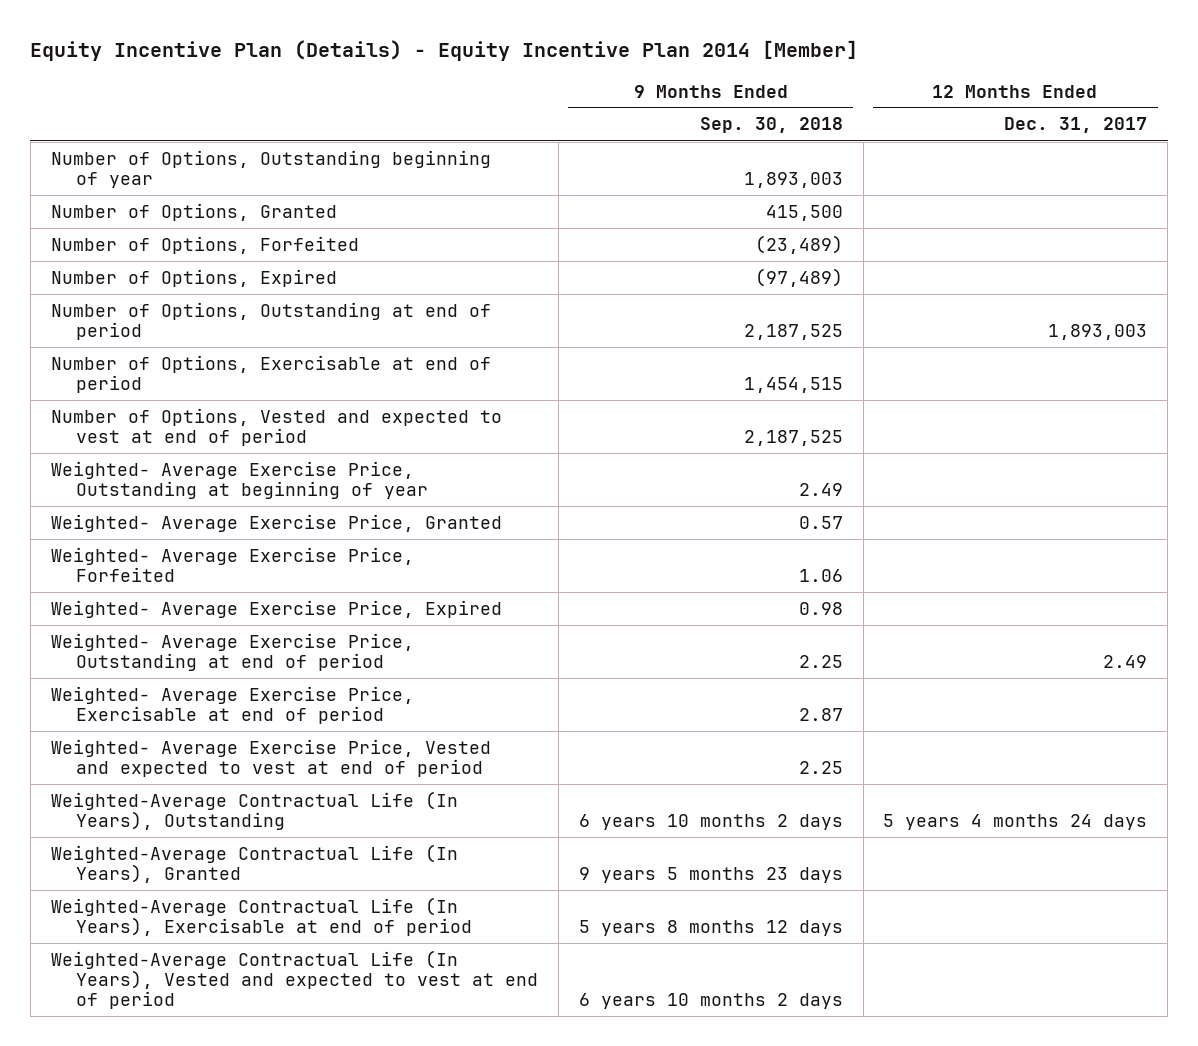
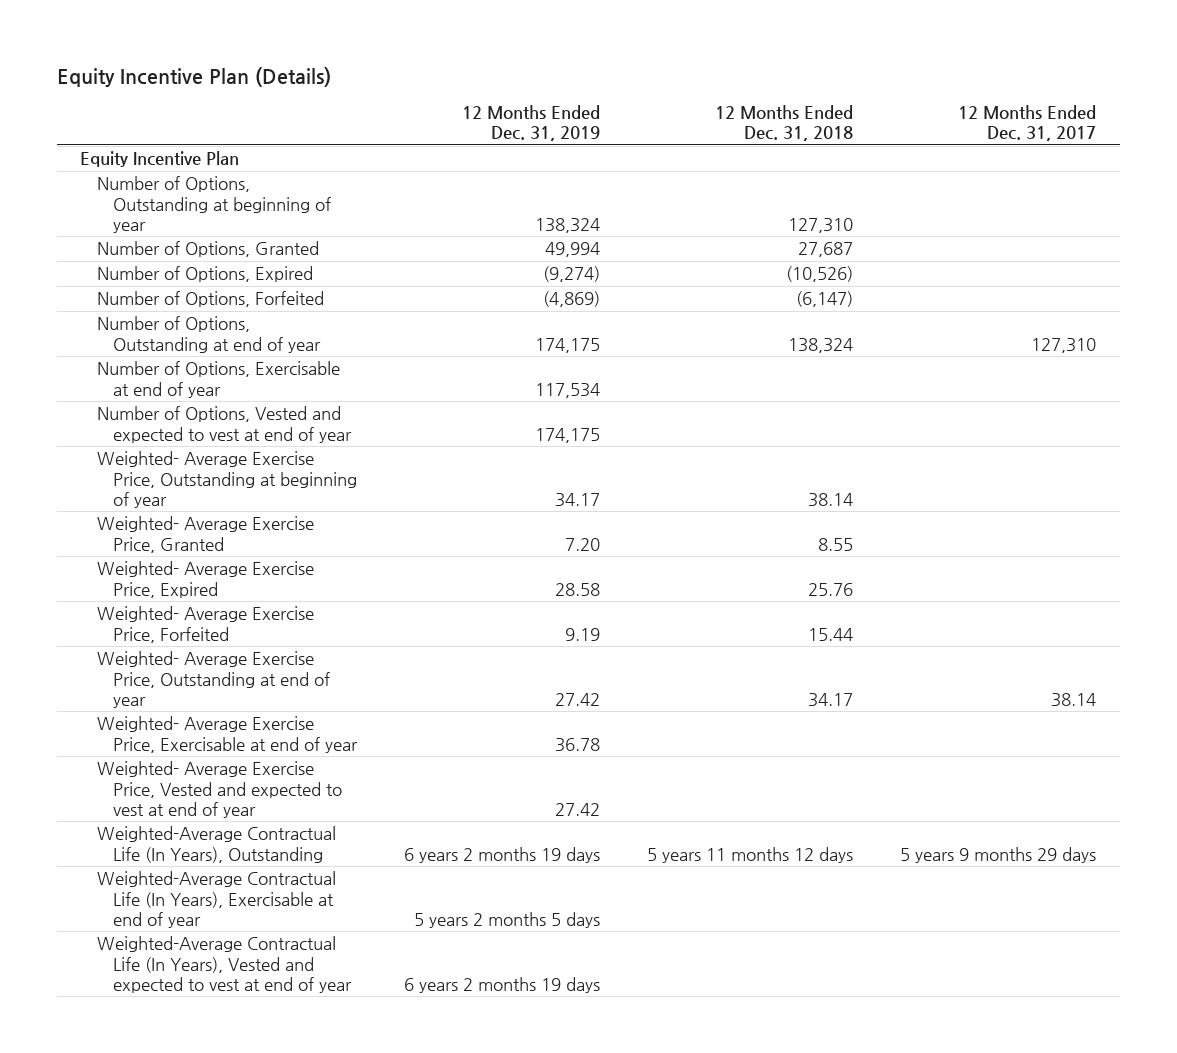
- Equity Incentive Plan (Details) - Equity Incentive Plan 2014 [Member]
+ Equity Incentive Plan (Details)
- | 9 Months Ended Sep. 30, 2018 | 12 Months Ended Dec. 31, 2017
+ | 12 Months Ended Dec. 31, 2019 | 12 Months Ended Dec. 31, 2018 | 12 Months Ended Dec. 31, 2017
- Number of Options, Outstanding beginning of year | 1,893,003 |
+ Equity Incentive Plan
+ Number of Options, Outstanding at beginning of year | 138,324 | 127,310 |
- Number of Options, Outstanding at end of period | 2,187,525 | 1,893,003
- Number of Options, Exercisable at end of period | 1,454,515 |
- Number of Options, Vested and expected to vest at end of period | 2,187,525 |
moved down: Number of Options, Forfeited | (4,869) | (6,147) |
+ Number of Options, Outstanding at end of year | 174,175 | 138,324 | 127,310
+ Number of Options, Exercisable at end of year | 117,534 | |
+ Number of Options, Vested and expected to vest at end of year | 174,175 | |
- Weighted- Average Exercise Price, Outstanding at end of period | 2.25 | 2.49
- Weighted- Average Exercise Price, Exercisable at end of period | 2.87 |
- Weighted- Average Exercise Price, Vested and expected to vest at end of period | 2.25 |
- Weighted-Average Contractual Life (In Years), Outstanding | 6 years 10 months 2 days | 5 years 4 months 24 days
- Weighted-Average Contractual Life (In Years), Granted | 9 years 5 months 23 days |
- Weighted-Average Contractual Life (In Years), Exercisable at end of period | 5 years 8 months 12 days |
- Weighted-Average Contractual Life (In Years), Vested and expected to vest at end of period | 6 years 10 months 2 days |
moved down: Weighted- Average Exercise Price, Forfeited | 9.19 | 15.44 |
+ Weighted- Average Exercise Price, Outstanding at end of year | 27.42 | 34.17 | 38.14
+ Weighted- Average Exercise Price, Exercisable at end of year | 36.78 | |
+ Weighted- Average Exercise Price, Vested and expected to vest at end of year | 27.42 | |
+ Weighted-Average Contractual Life (In Years), Outstanding | 6 years 2 months 19 days | 5 years 11 months 12 days | 5 years 9 months 29 days
+ Weighted-Average Contractual Life (In Years), Exercisable at end of year | 5 years 2 months 5 days | |
+ Weighted-Average Contractual Life (In Years), Vested and expected to vest at end of year | 6 years 2 months 19 days | |

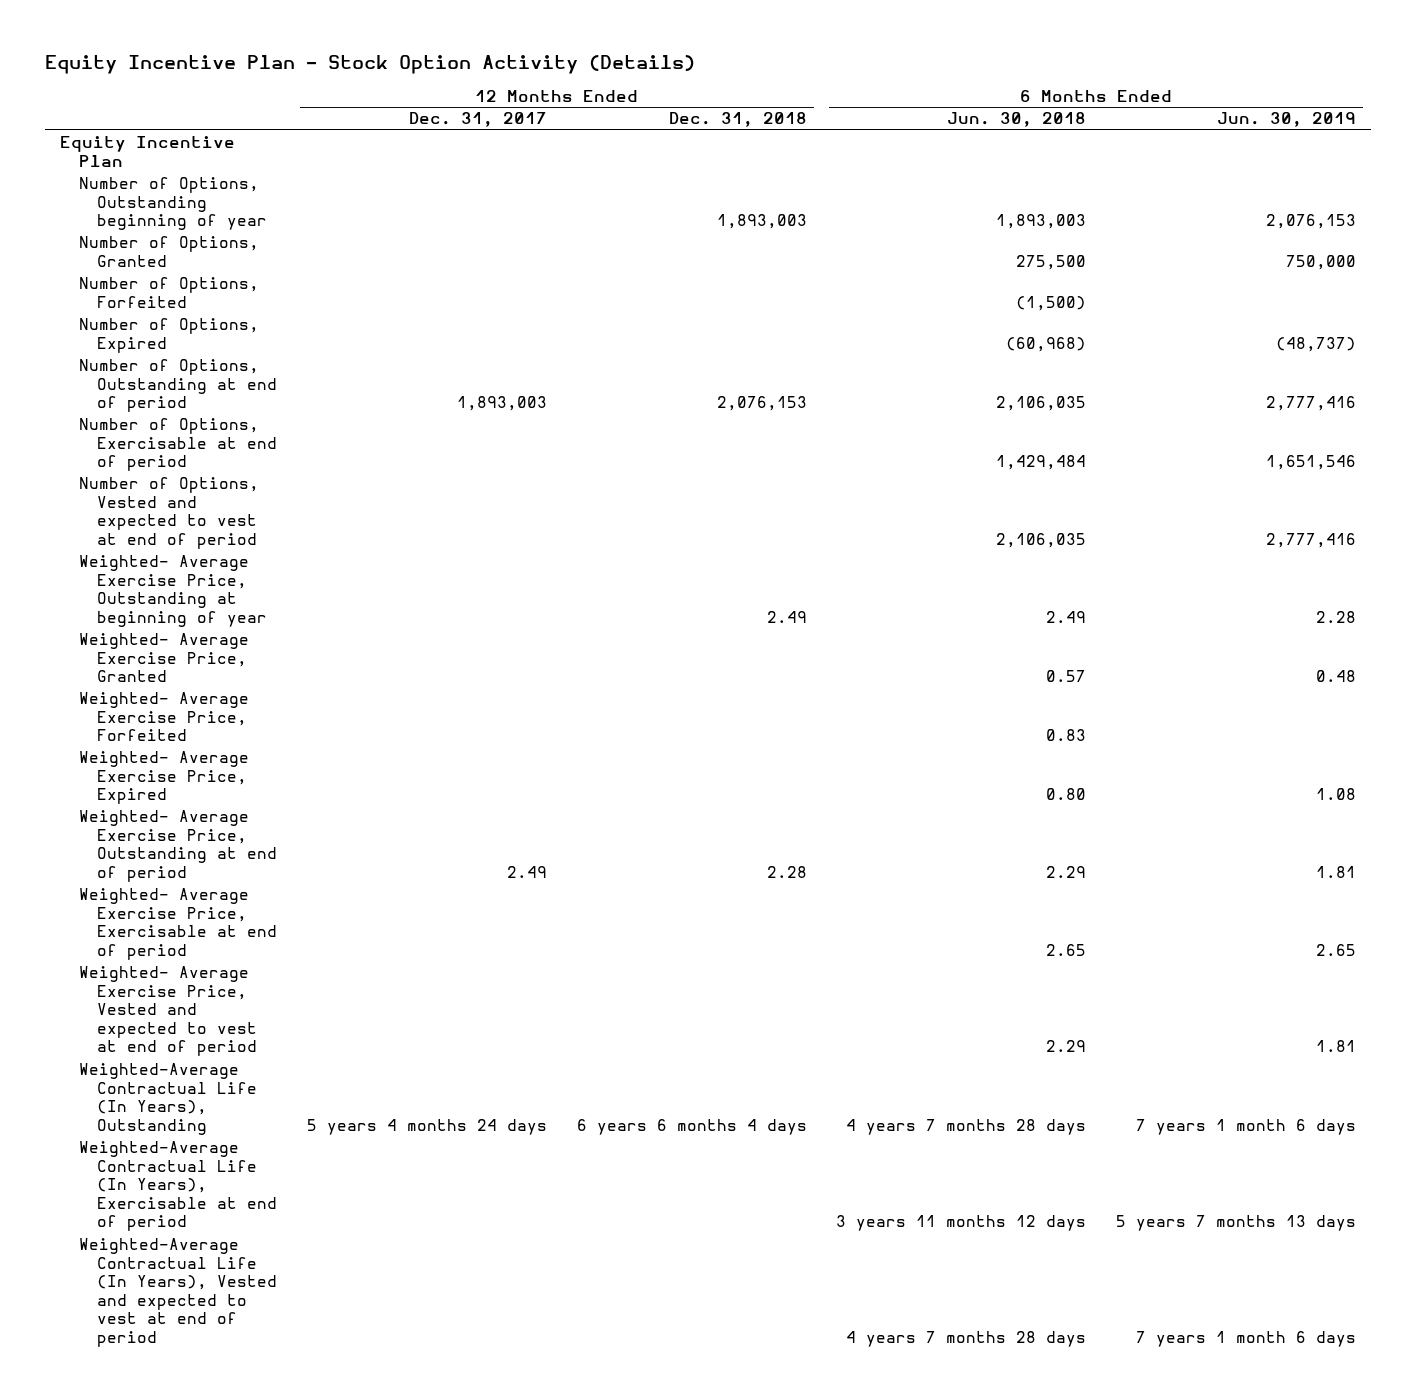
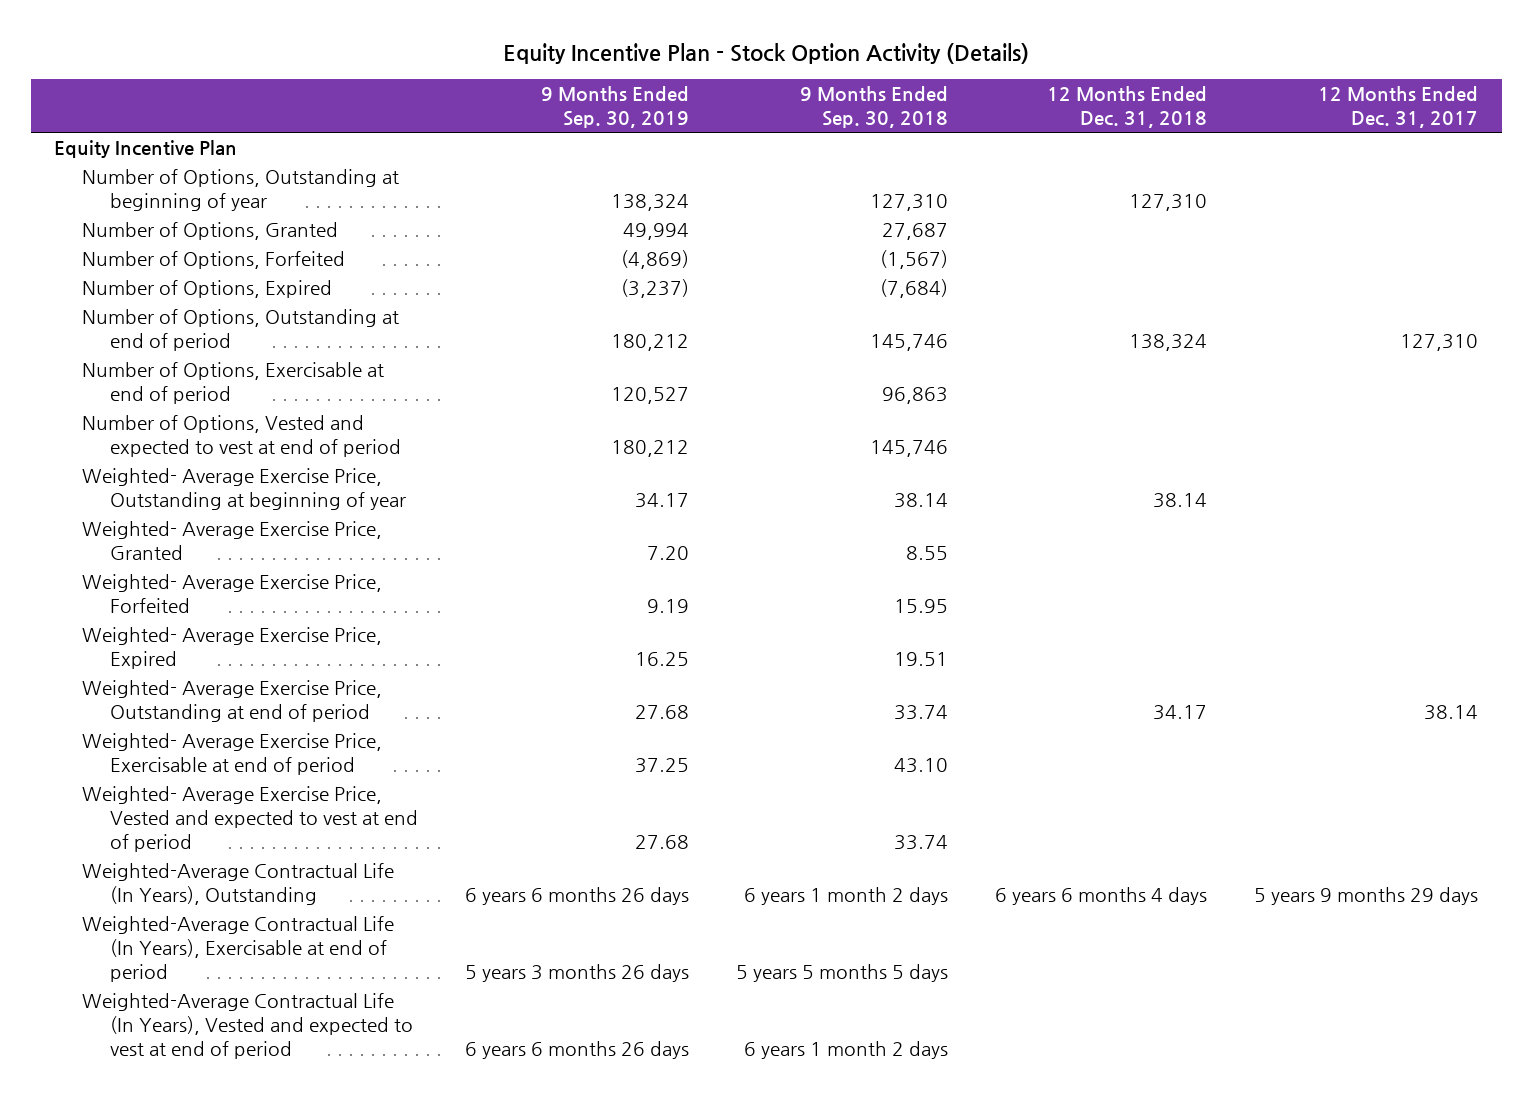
- | 12 Months Ended Dec. 31, 2017 | 12 Months Ended Dec. 31, 2018 | 6 Months Ended Jun. 30, 2018 | 6 Months Ended Jun. 30, 2019
+ | 9 Months Ended Sep. 30, 2019 | 9 Months Ended Sep. 30, 2018 | 12 Months Ended Dec. 31, 2018 | 12 Months Ended Dec. 31, 2017
- Number of Options, Outstanding beginning of year | | 1,893,003 | 1,893,003 | 2,076,153
+ Number of Options, Outstanding at beginning of year | 138,324 | 127,310 | 127,310 |
- Number of Options, Outstanding at end of period | 1,893,003 | 2,076,153 | 2,106,035 | 2,777,416
+ Number of Options, Outstanding at end of period | 180,212 | 145,746 | 138,324 | 127,310
- Weighted- Average Exercise Price, Outstanding at beginning of year | | 2.49 | 2.49 | 2.28
+ Weighted- Average Exercise Price, Outstanding at beginning of year | 34.17 | 38.14 | 38.14 |
- Weighted- Average Exercise Price, Outstanding at end of period | 2.49 | 2.28 | 2.29 | 1.81
+ Weighted- Average Exercise Price, Outstanding at end of period | 27.68 | 33.74 | 34.17 | 38.14
- Weighted-Average Contractual Life (In Years), Outstanding | 5 years 4 months 24 days | 6 years 6 months 4 days | 4 years 7 months 28 days | 7 years 1 month 6 days
+ Weighted-Average Contractual Life (In Years), Outstanding | 6 years 6 months 26 days | 6 years 1 month 2 days | 6 years 6 months 4 days | 5 years 9 months 29 days

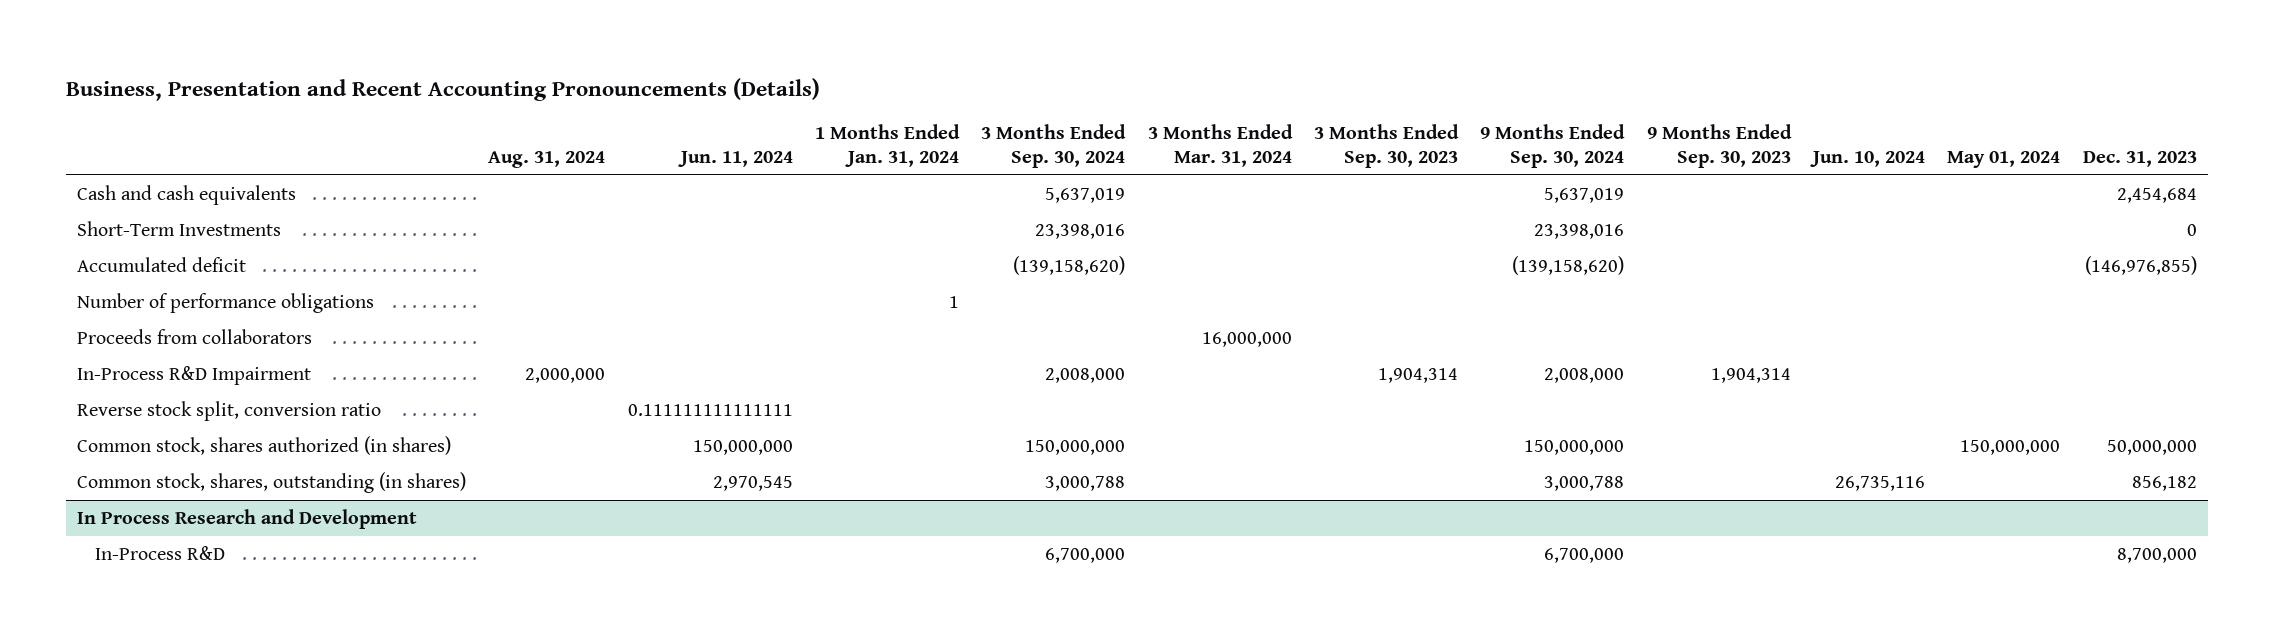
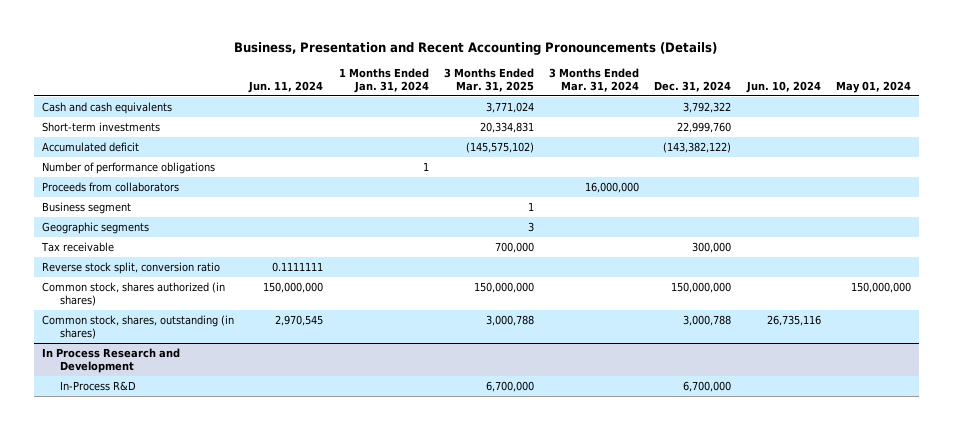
- | Aug. 31, 2024 | Jun. 11, 2024 | 1 Months Ended Jan. 31, 2024 | 3 Months Ended Sep. 30, 2024 | 3 Months Ended Mar. 31, 2024 | 3 Months Ended Sep. 30, 2023 | 9 Months Ended Sep. 30, 2024 | 9 Months Ended Sep. 30, 2023 | Jun. 10, 2024 | May 01, 2024 | Dec. 31, 2023
+ | Jun. 11, 2024 | 1 Months Ended Jan. 31, 2024 | 3 Months Ended Mar. 31, 2025 | 3 Months Ended Mar. 31, 2024 | Dec. 31, 2024 | Jun. 10, 2024 | May 01, 2024
- Short-Term Investments | | | | 23,398,016 | | | 23,398,016 | | | | 0
+ Short-term investments | | | 20,334,831 | | 22,999,760 | |
- In-Process R&D Impairment | 2,000,000 | | | 2,008,000 | | 1,904,314 | 2,008,000 | 1,904,314 | | |
- Reverse stock split, conversion ratio | | 0.111111111111111 | | | | | | | | |
+ Business segment | | | 1 | | | |
+ Geographic segments | | | 3 | | | |
+ Tax receivable | | | 700,000 | | 300,000 | |
+ Reverse stock split, conversion ratio | 0.1111111 | | | | | |

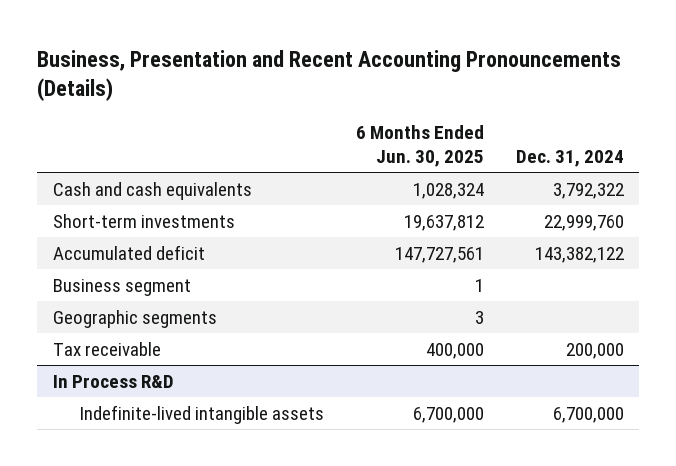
- | Jun. 11, 2024 | 1 Months Ended Jan. 31, 2024 | 3 Months Ended Mar. 31, 2025 | 3 Months Ended Mar. 31, 2024 | Dec. 31, 2024 | Jun. 10, 2024 | May 01, 2024
+ | 6 Months Ended Jun. 30, 2025 | Dec. 31, 2024
- Accumulated deficit | | | (145,575,102) | | (143,382,122) | |
- Number of performance obligations | | 1 | | | | |
- Proceeds from collaborators | | | | 16,000,000 | | |
+ Accumulated deficit | 147,727,561 | 143,382,122
- Tax receivable | | | 700,000 | | 300,000 | |
- Reverse stock split, conversion ratio | 0.1111111 | | | | | |
- Common stock, shares authorized (in shares) | 150,000,000 | | 150,000,000 | | 150,000,000 | | 150,000,000
- Common stock, shares, outstanding (in shares) | 2,970,545 | | 3,000,788 | | 3,000,788 | 26,735,116 |
- In Process Research and Development
- In-Process R&D | | | 6,700,000 | | 6,700,000 | |
+ Tax receivable | 400,000 | 200,000
+ In Process R&D
+ Indefinite-lived intangible assets | 6,700,000 | 6,700,000

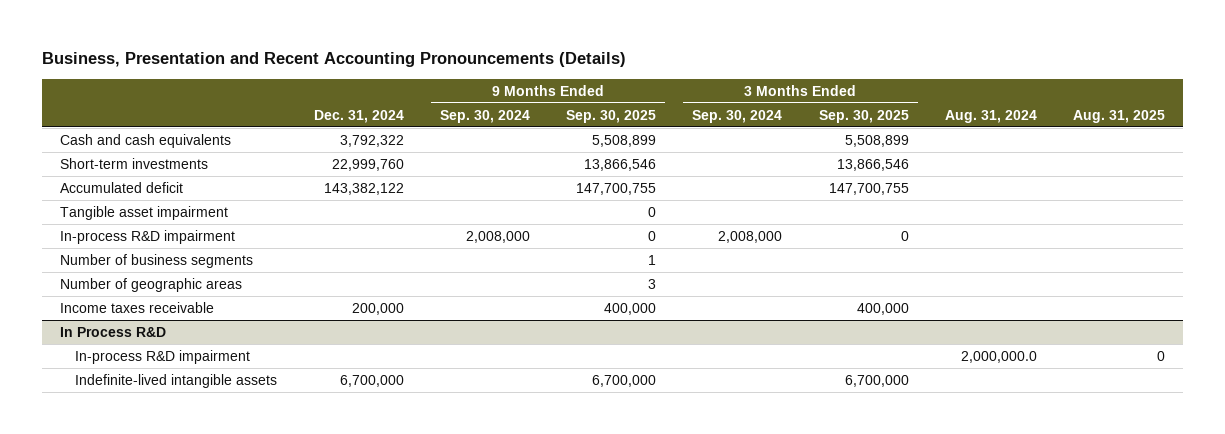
- | 6 Months Ended Jun. 30, 2025 | Dec. 31, 2024
+ | Dec. 31, 2024 | 9 Months Ended Sep. 30, 2024 | 9 Months Ended Sep. 30, 2025 | 3 Months Ended Sep. 30, 2024 | 3 Months Ended Sep. 30, 2025 | Aug. 31, 2024 | Aug. 31, 2025
- Business segment | 1 |
- Geographic segments | 3 |
- Tax receivable | 400,000 | 200,000
+ Tangible asset impairment | | | 0 | | | |
+ In-process R&D impairment | | 2,008,000 | 0 | 2,008,000 | 0 | |
+ Number of business segments | | | 1 | | | |
+ Number of geographic areas | | | 3 | | | |
+ Income taxes receivable | 200,000 | | 400,000 | | 400,000 | |
@ In Process R&D
+ In-process R&D impairment | | | | | | 2,000,000.0 | 0

